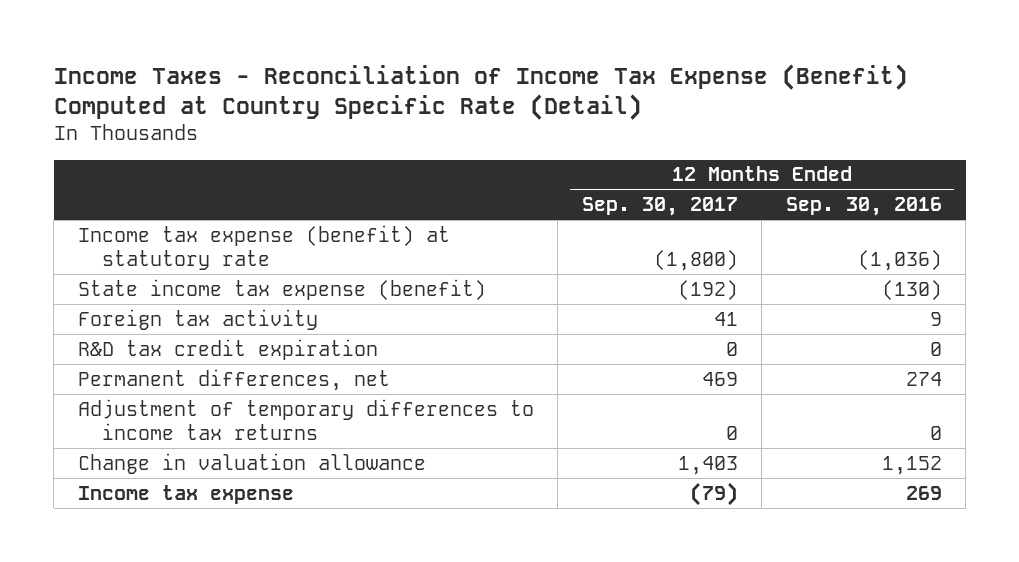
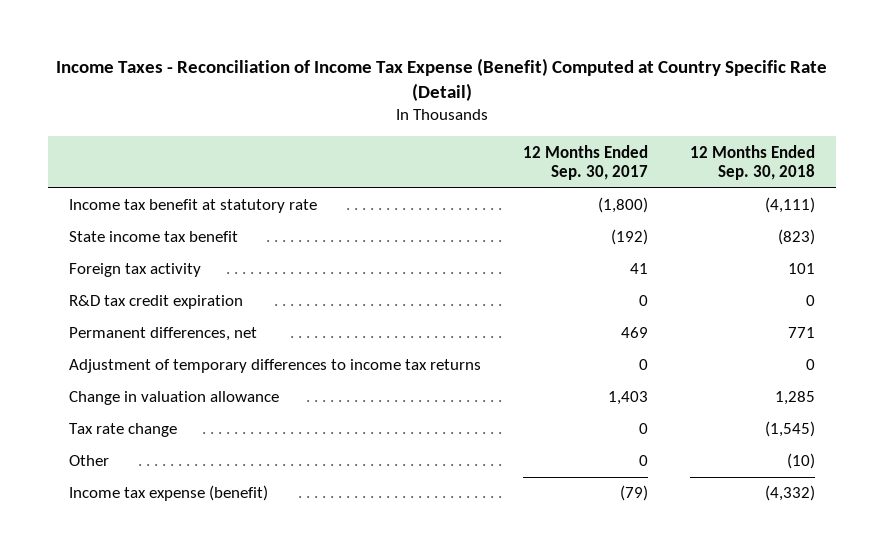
- | 12 Months Ended Sep. 30, 2017 | 12 Months Ended Sep. 30, 2016
+ | 12 Months Ended Sep. 30, 2017 | 12 Months Ended Sep. 30, 2018
- Income tax expense (benefit) at statutory rate | (1,800) | (1,036)
- State income tax expense (benefit) | (192) | (130)
+ Income tax benefit at statutory rate | (1,800) | (4,111)
+ State income tax benefit | (192) | (823)
- Income tax expense | (79) | 269
+ Tax rate change | 0 | (1,545)
+ Other | 0 | (10)
+ Income tax expense (benefit) | (79) | (4,332)

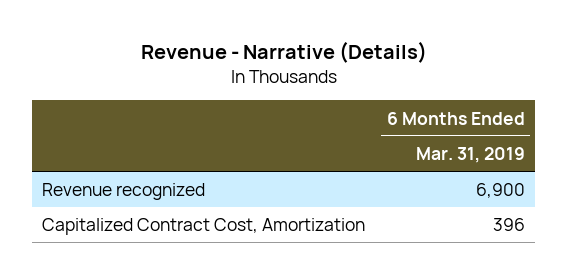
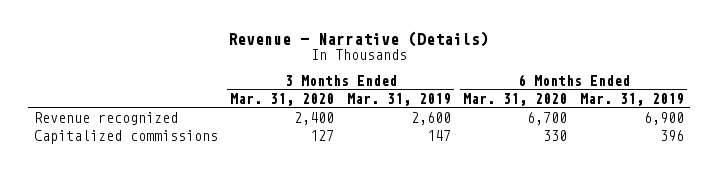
- | 6 Months Ended Mar. 31, 2019
+ | 3 Months Ended Mar. 31, 2020 | 3 Months Ended Mar. 31, 2019 | 6 Months Ended Mar. 31, 2020 | 6 Months Ended Mar. 31, 2019
- Capitalized Contract Cost, Amortization | 396
+ Capitalized commissions | 127 | 147 | 330 | 396

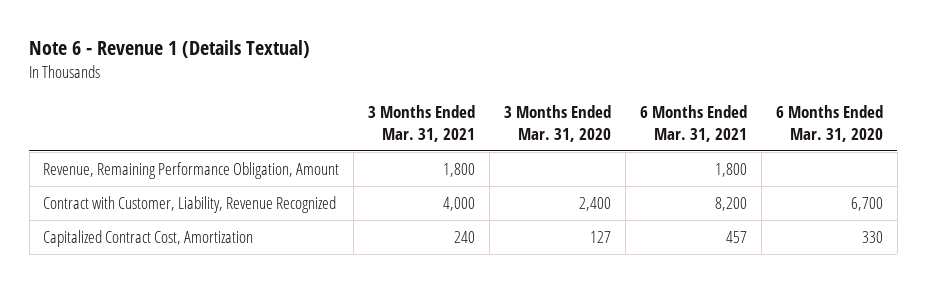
- Revenue - Narrative (Details)
+ Note 6 - Revenue 1 (Details Textual)
- | 3 Months Ended Mar. 31, 2020 | 3 Months Ended Mar. 31, 2019 | 6 Months Ended Mar. 31, 2020 | 6 Months Ended Mar. 31, 2019
+ | 3 Months Ended Mar. 31, 2021 | 3 Months Ended Mar. 31, 2020 | 6 Months Ended Mar. 31, 2021 | 6 Months Ended Mar. 31, 2020
- Revenue recognized | 2,400 | 2,600 | 6,700 | 6,900
- Capitalized commissions | 127 | 147 | 330 | 396
+ Revenue, Remaining Performance Obligation, Amount | 1,800 | | 1,800 |
+ Contract with Customer, Liability, Revenue Recognized | 4,000 | 2,400 | 8,200 | 6,700
+ Capitalized Contract Cost, Amortization | 240 | 127 | 457 | 330

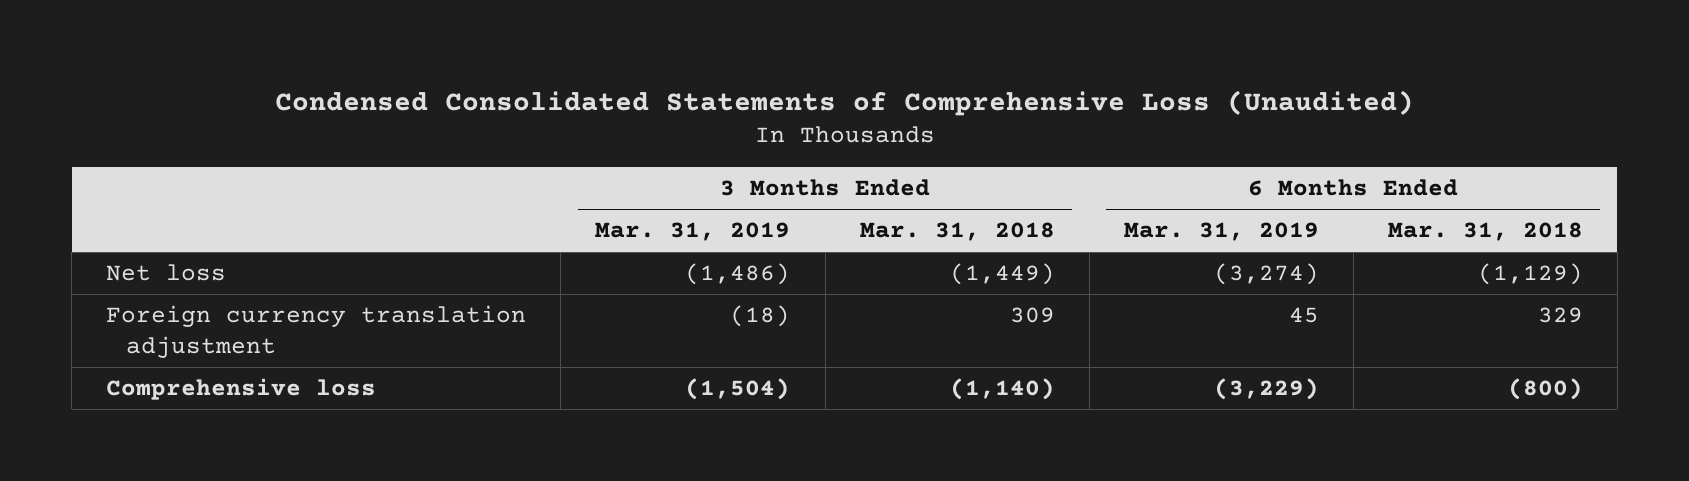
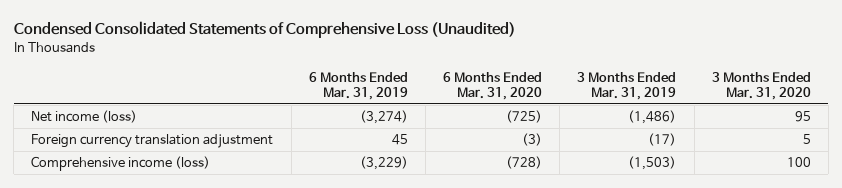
- | 3 Months Ended Mar. 31, 2019 | 3 Months Ended Mar. 31, 2018 | 6 Months Ended Mar. 31, 2019 | 6 Months Ended Mar. 31, 2018
+ | 6 Months Ended Mar. 31, 2019 | 6 Months Ended Mar. 31, 2020 | 3 Months Ended Mar. 31, 2019 | 3 Months Ended Mar. 31, 2020
- Net loss | (1,486) | (1,449) | (3,274) | (1,129)
- Foreign currency translation adjustment | (18) | 309 | 45 | 329
- Comprehensive loss | (1,504) | (1,140) | (3,229) | (800)
+ Net income (loss) | (3,274) | (725) | (1,486) | 95
+ Foreign currency translation adjustment | 45 | (3) | (17) | 5
+ Comprehensive income (loss) | (3,229) | (728) | (1,503) | 100

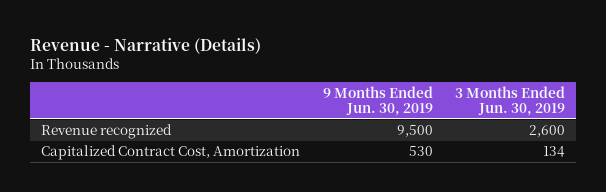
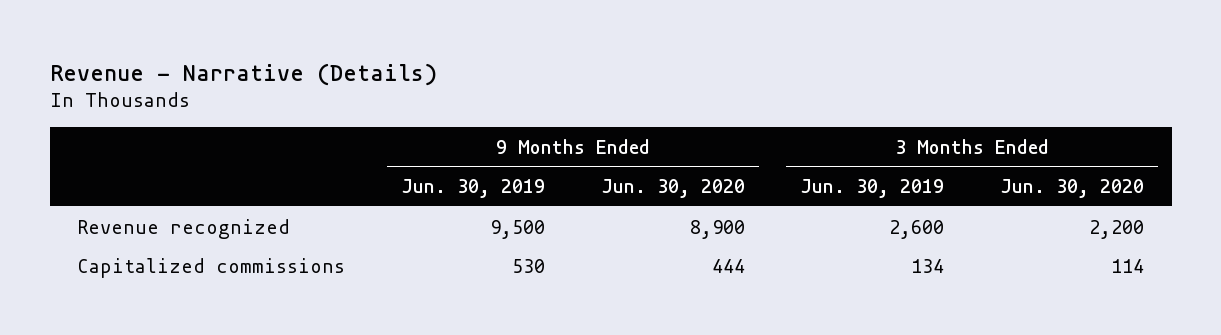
- | 9 Months Ended Jun. 30, 2019 | 3 Months Ended Jun. 30, 2019
+ | 9 Months Ended Jun. 30, 2019 | 9 Months Ended Jun. 30, 2020 | 3 Months Ended Jun. 30, 2019 | 3 Months Ended Jun. 30, 2020
- Capitalized Contract Cost, Amortization | 530 | 134
+ Capitalized commissions | 530 | 444 | 134 | 114

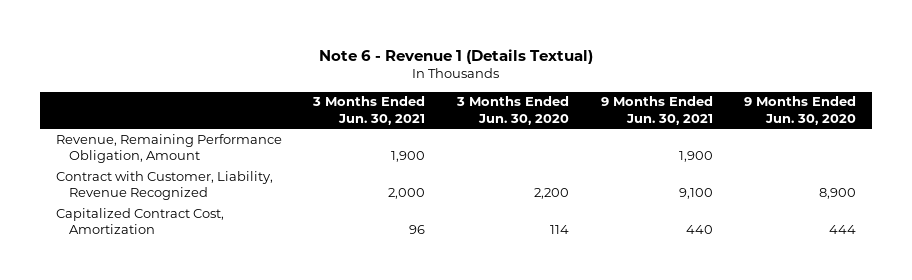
- Revenue - Narrative (Details)
+ Note 6 - Revenue 1 (Details Textual)
- | 9 Months Ended Jun. 30, 2019 | 9 Months Ended Jun. 30, 2020 | 3 Months Ended Jun. 30, 2019 | 3 Months Ended Jun. 30, 2020
+ | 3 Months Ended Jun. 30, 2021 | 3 Months Ended Jun. 30, 2020 | 9 Months Ended Jun. 30, 2021 | 9 Months Ended Jun. 30, 2020
- Revenue recognized | 9,500 | 8,900 | 2,600 | 2,200
- Capitalized commissions | 530 | 444 | 134 | 114
+ Revenue, Remaining Performance Obligation, Amount | 1,900 | | 1,900 |
+ Contract with Customer, Liability, Revenue Recognized | 2,000 | 2,200 | 9,100 | 8,900
+ Capitalized Contract Cost, Amortization | 96 | 114 | 440 | 444

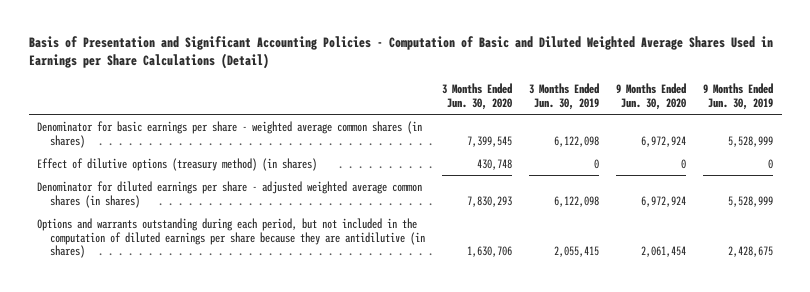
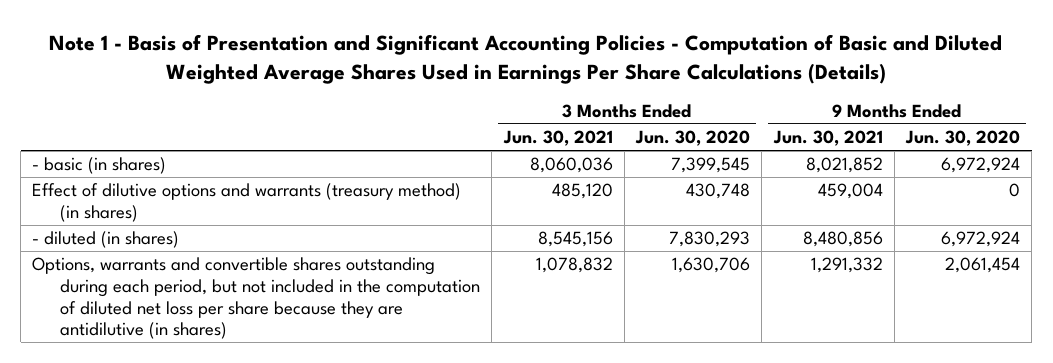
- Basis of Presentation and Significant Accounting Policies - Computation of Basic and Diluted Weighted Average Shares Used in Earnings per Share Calculations (Detail)
+ Note 1 - Basis of Presentation and Significant Accounting Policies - Computation of Basic and Diluted Weighted Average Shares Used in Earnings Per Share Calculations (Details)
- | 3 Months Ended Jun. 30, 2020 | 3 Months Ended Jun. 30, 2019 | 9 Months Ended Jun. 30, 2020 | 9 Months Ended Jun. 30, 2019
+ | 3 Months Ended Jun. 30, 2021 | 3 Months Ended Jun. 30, 2020 | 9 Months Ended Jun. 30, 2021 | 9 Months Ended Jun. 30, 2020
- Denominator for basic earnings per share - weighted average common shares (in shares) | 7,399,545 | 6,122,098 | 6,972,924 | 5,528,999
- Effect of dilutive options (treasury method) (in shares) | 430,748 | 0 | 0 | 0
- Denominator for diluted earnings per share - adjusted weighted average common shares (in shares) | 7,830,293 | 6,122,098 | 6,972,924 | 5,528,999
- Options and warrants outstanding during each period, but not included in the computation of diluted earnings per share because they are antidilutive (in shares) | 1,630,706 | 2,055,415 | 2,061,454 | 2,428,675
+ - basic (in shares) | 8,060,036 | 7,399,545 | 8,021,852 | 6,972,924
+ Effect of dilutive options and warrants (treasury method) (in shares) | 485,120 | 430,748 | 459,004 | 0
+ - diluted (in shares) | 8,545,156 | 7,830,293 | 8,480,856 | 6,972,924
+ Options, warrants and convertible shares outstanding during each period, but not included in the computation of diluted net loss per share because they are antidilutive (in shares) | 1,078,832 | 1,630,706 | 1,291,332 | 2,061,454

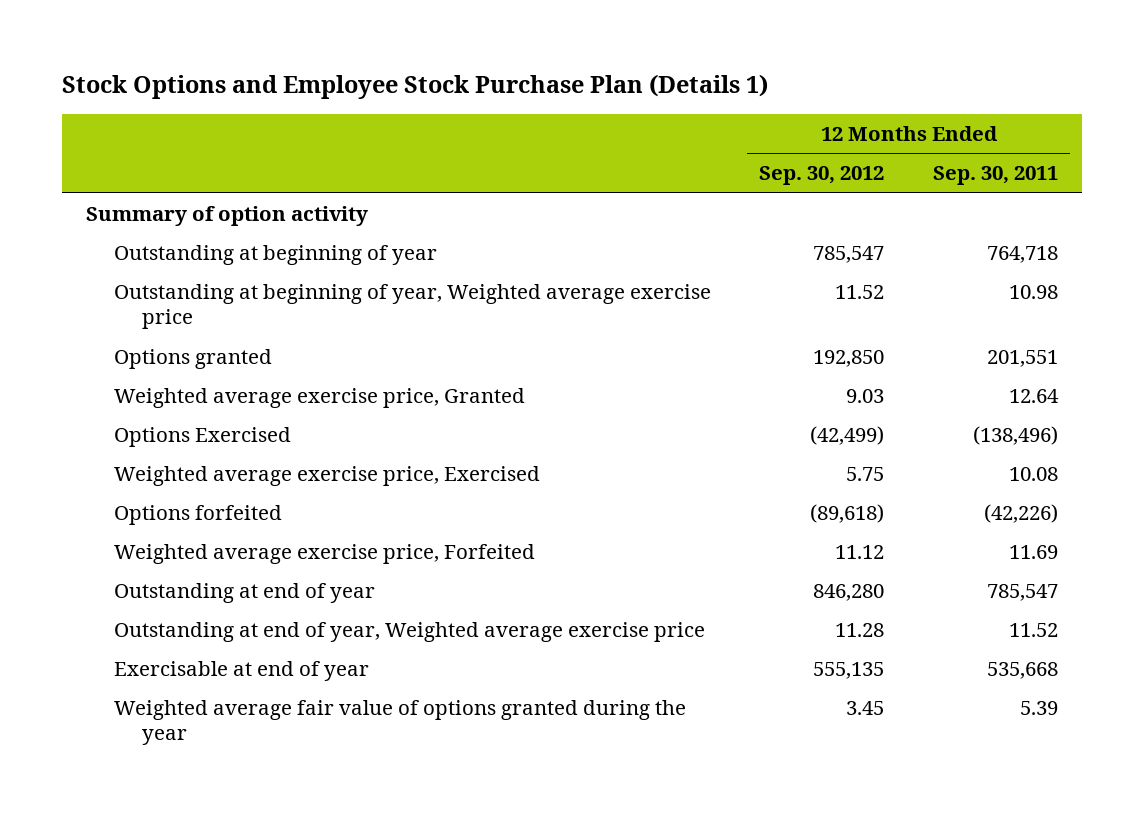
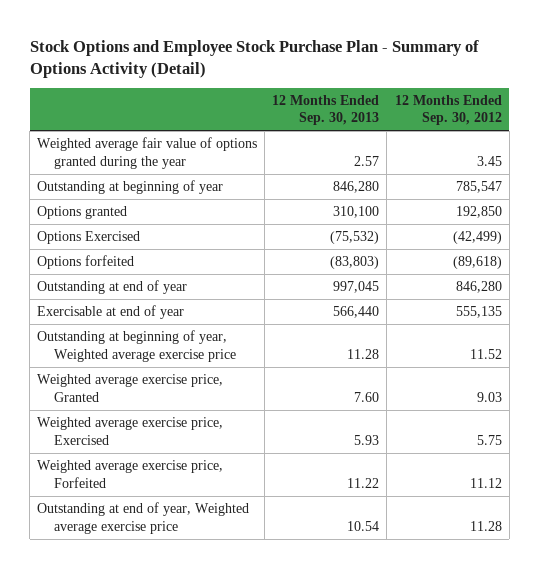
- Stock Options and Employee Stock Purchase Plan (Details 1)
+ Stock Options and Employee Stock Purchase Plan - Summary of Options Activity (Detail)
- | 12 Months Ended Sep. 30, 2012 | 12 Months Ended Sep. 30, 2011
+ | 12 Months Ended Sep. 30, 2013 | 12 Months Ended Sep. 30, 2012
- Summary of option activity
moved up: Weighted average fair value of options granted during the year | 2.57 | 3.45
moved down: Outstanding at beginning of year, Weighted average exercise price | 11.28 | 11.52
moved down: Weighted average exercise price, Granted | 7.60 | 9.03
moved down: Weighted average exercise price, Exercised | 5.93 | 5.75
moved down: Weighted average exercise price, Forfeited | 11.22 | 11.12
moved down: Outstanding at end of year, Weighted average exercise price | 10.54 | 11.28

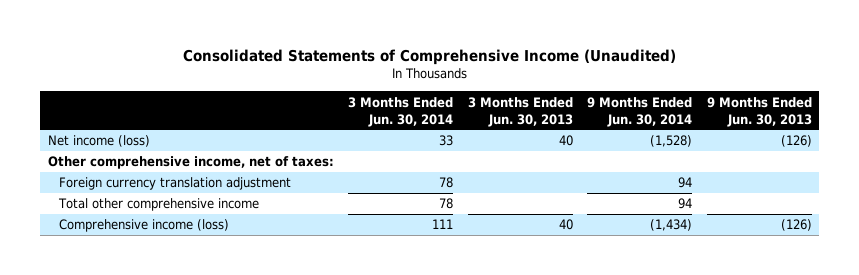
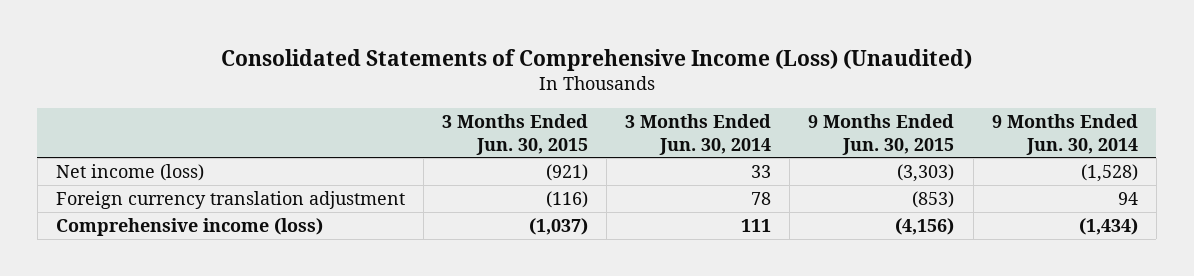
- Consolidated Statements of Comprehensive Income (Unaudited)
+ Consolidated Statements of Comprehensive Income (Loss) (Unaudited)
- | 3 Months Ended Jun. 30, 2014 | 3 Months Ended Jun. 30, 2013 | 9 Months Ended Jun. 30, 2014 | 9 Months Ended Jun. 30, 2013
+ | 3 Months Ended Jun. 30, 2015 | 3 Months Ended Jun. 30, 2014 | 9 Months Ended Jun. 30, 2015 | 9 Months Ended Jun. 30, 2014
- Other comprehensive income, net of taxes:
- Total other comprehensive income | 78 | | 94 |

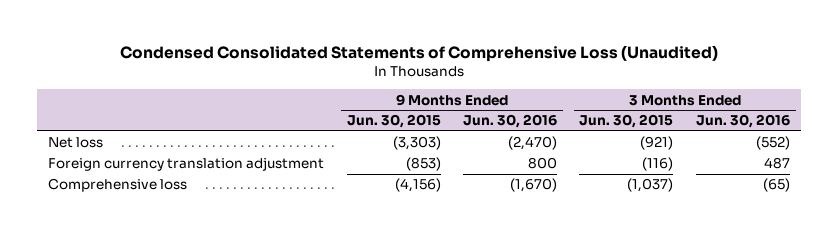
- Consolidated Statements of Comprehensive Income (Loss) (Unaudited)
+ Condensed Consolidated Statements of Comprehensive Loss (Unaudited)
- | 3 Months Ended Jun. 30, 2015 | 3 Months Ended Jun. 30, 2014 | 9 Months Ended Jun. 30, 2015 | 9 Months Ended Jun. 30, 2014
+ | 9 Months Ended Jun. 30, 2015 | 9 Months Ended Jun. 30, 2016 | 3 Months Ended Jun. 30, 2015 | 3 Months Ended Jun. 30, 2016
- Net income (loss) | (921) | 33 | (3,303) | (1,528)
+ Net loss | (3,303) | (2,470) | (921) | (552)
- Comprehensive income (loss) | (1,037) | 111 | (4,156) | (1,434)
+ Comprehensive loss | (4,156) | (1,670) | (1,037) | (65)

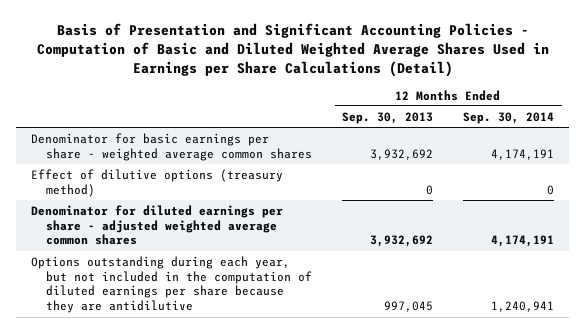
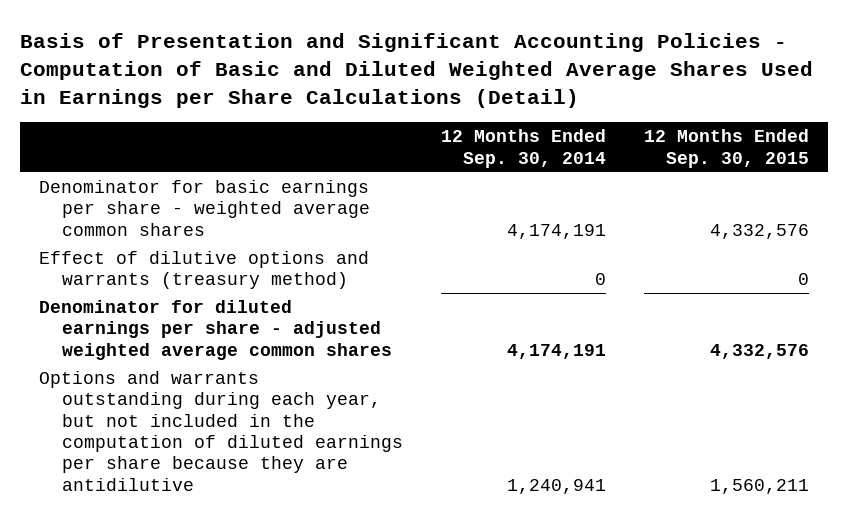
- | 12 Months Ended Sep. 30, 2013 | 12 Months Ended Sep. 30, 2014
+ | 12 Months Ended Sep. 30, 2014 | 12 Months Ended Sep. 30, 2015
- Effect of dilutive options (treasury method) | 0 | 0
+ Effect of dilutive options and warrants (treasury method) | 0 | 0
- Options outstanding during each year, but not included in the computation of diluted earnings per share because they are antidilutive | 997,045 | 1,240,941
+ Options and warrants outstanding during each year, but not included in the computation of diluted earnings per share because they are antidilutive | 1,240,941 | 1,560,211

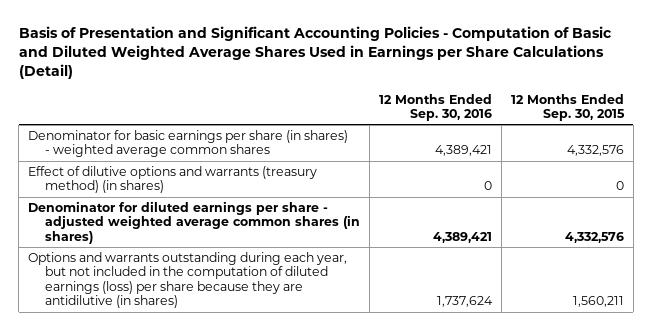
- | 12 Months Ended Sep. 30, 2014 | 12 Months Ended Sep. 30, 2015
+ | 12 Months Ended Sep. 30, 2016 | 12 Months Ended Sep. 30, 2015
- Denominator for basic earnings per share - weighted average common shares | 4,174,191 | 4,332,576
- Effect of dilutive options and warrants (treasury method) | 0 | 0
- Denominator for diluted earnings per share - adjusted weighted average common shares | 4,174,191 | 4,332,576
- Options and warrants outstanding during each year, but not included in the computation of diluted earnings per share because they are antidilutive | 1,240,941 | 1,560,211
+ Denominator for basic earnings per share (in shares) - weighted average common shares | 4,389,421 | 4,332,576
+ Effect of dilutive options and warrants (treasury method) (in shares) | 0 | 0
+ Denominator for diluted earnings per share - adjusted weighted average common shares (in shares) | 4,389,421 | 4,332,576
+ Options and warrants outstanding during each year, but not included in the computation of diluted earnings (loss) per share because they are antidilutive (in shares) | 1,737,624 | 1,560,211

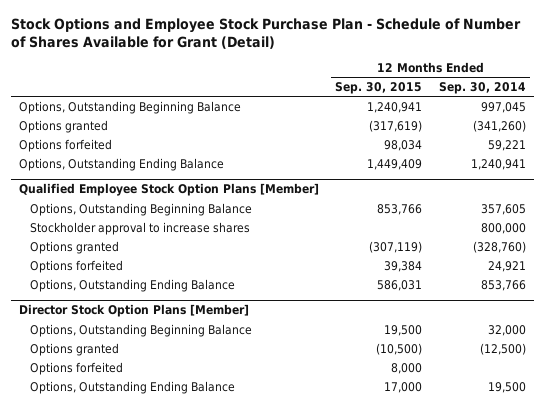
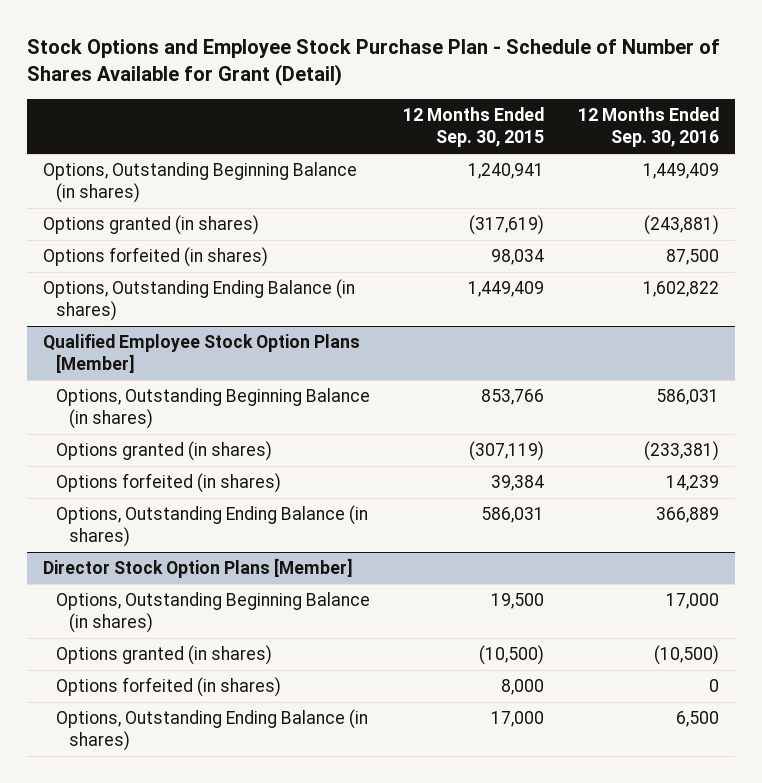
- | 12 Months Ended Sep. 30, 2015 | 12 Months Ended Sep. 30, 2014
+ | 12 Months Ended Sep. 30, 2015 | 12 Months Ended Sep. 30, 2016
- Options, Outstanding Beginning Balance | 1,240,941 | 997,045
- Options granted | (317,619) | (341,260)
- Options forfeited | 98,034 | 59,221
- Options, Outstanding Ending Balance | 1,449,409 | 1,240,941
+ Options, Outstanding Beginning Balance (in shares) | 1,240,941 | 1,449,409
+ Options granted (in shares) | (317,619) | (243,881)
+ Options forfeited (in shares) | 98,034 | 87,500
+ Options, Outstanding Ending Balance (in shares) | 1,449,409 | 1,602,822
@ Qualified Employee Stock Option Plans [Member]
- Options, Outstanding Beginning Balance | 853,766 | 357,605
- Stockholder approval to increase shares | | 800,000
- Options granted | (307,119) | (328,760)
- Options forfeited | 39,384 | 24,921
- Options, Outstanding Ending Balance | 586,031 | 853,766
+ Options, Outstanding Beginning Balance (in shares) | 853,766 | 586,031
+ Options granted (in shares) | (307,119) | (233,381)
+ Options forfeited (in shares) | 39,384 | 14,239
+ Options, Outstanding Ending Balance (in shares) | 586,031 | 366,889
@ Director Stock Option Plans [Member]
- Options, Outstanding Beginning Balance | 19,500 | 32,000
- Options granted | (10,500) | (12,500)
- Options forfeited | 8,000 |
- Options, Outstanding Ending Balance | 17,000 | 19,500
+ Options, Outstanding Beginning Balance (in shares) | 19,500 | 17,000
+ Options granted (in shares) | (10,500) | (10,500)
+ Options forfeited (in shares) | 8,000 | 0
+ Options, Outstanding Ending Balance (in shares) | 17,000 | 6,500

